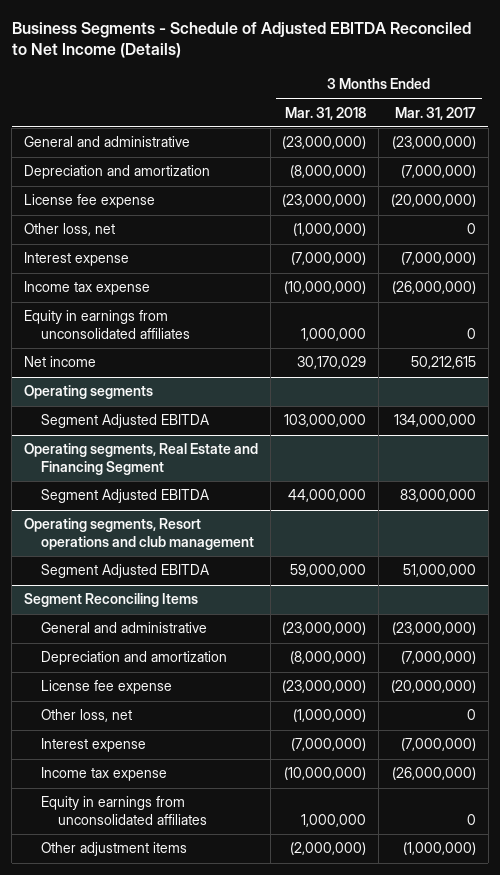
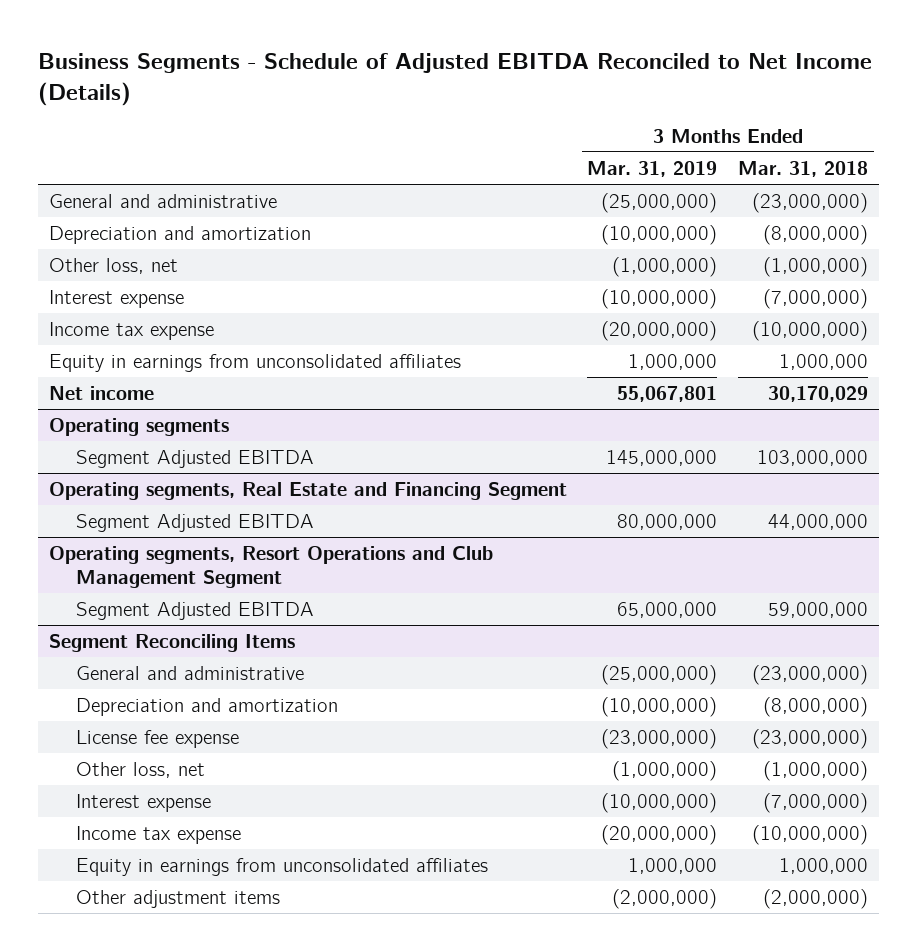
- | 3 Months Ended Mar. 31, 2018 | 3 Months Ended Mar. 31, 2017
+ | 3 Months Ended Mar. 31, 2019 | 3 Months Ended Mar. 31, 2018
- License fee expense | (23,000,000) | (20,000,000)
- Operating segments, Resort operations and club management
+ Operating segments, Resort Operations and Club Management Segment

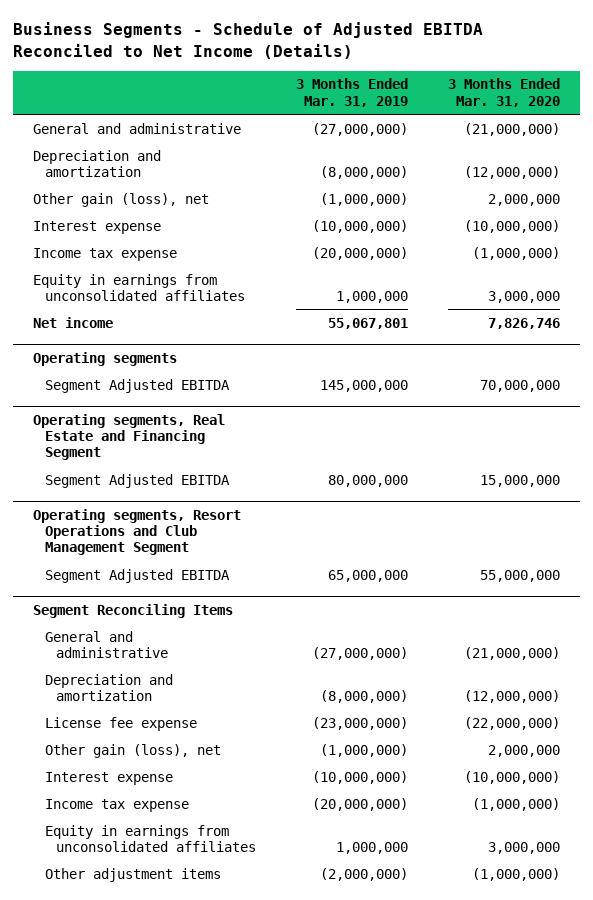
- | 3 Months Ended Mar. 31, 2019 | 3 Months Ended Mar. 31, 2018
+ | 3 Months Ended Mar. 31, 2019 | 3 Months Ended Mar. 31, 2020
- General and administrative | (25,000,000) | (23,000,000)
- Depreciation and amortization | (10,000,000) | (8,000,000)
- Other loss, net | (1,000,000) | (1,000,000)
+ General and administrative | (27,000,000) | (21,000,000)
+ Depreciation and amortization | (8,000,000) | (12,000,000)
+ Other gain (loss), net | (1,000,000) | 2,000,000
@ Segment Reconciling Items
- General and administrative | (25,000,000) | (23,000,000)
- Depreciation and amortization | (10,000,000) | (8,000,000)
+ General and administrative | (27,000,000) | (21,000,000)
+ Depreciation and amortization | (8,000,000) | (12,000,000)
- Other loss, net | (1,000,000) | (1,000,000)
+ Other gain (loss), net | (1,000,000) | 2,000,000

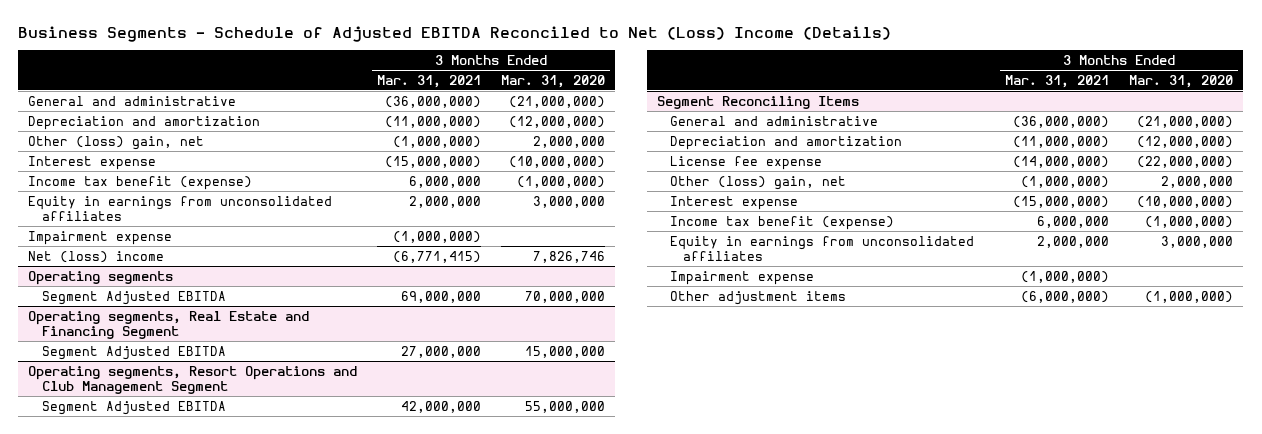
- Business Segments - Schedule of Adjusted EBITDA Reconciled to Net Income (Details)
+ Business Segments - Schedule of Adjusted EBITDA Reconciled to Net (Loss) Income (Details)
- | 3 Months Ended Mar. 31, 2019 | 3 Months Ended Mar. 31, 2020
+ | 3 Months Ended Mar. 31, 2021 | 3 Months Ended Mar. 31, 2020
- Other gain (loss), net | (1,000,000) | 2,000,000
+ Other (loss) gain, net | (1,000,000) | 2,000,000
- Income tax expense | (20,000,000) | (1,000,000)
+ Income tax benefit (expense) | 6,000,000 | (1,000,000)
- Net income | 55,067,801 | 7,826,746
+ Impairment expense | (1,000,000) |
+ Net (loss) income | (6,771,415) | 7,826,746
@ Segment Reconciling Items
- Other gain (loss), net | (1,000,000) | 2,000,000
+ Other (loss) gain, net | (1,000,000) | 2,000,000
- Income tax expense | (20,000,000) | (1,000,000)
+ Income tax benefit (expense) | 6,000,000 | (1,000,000)
+ Impairment expense | (1,000,000) |

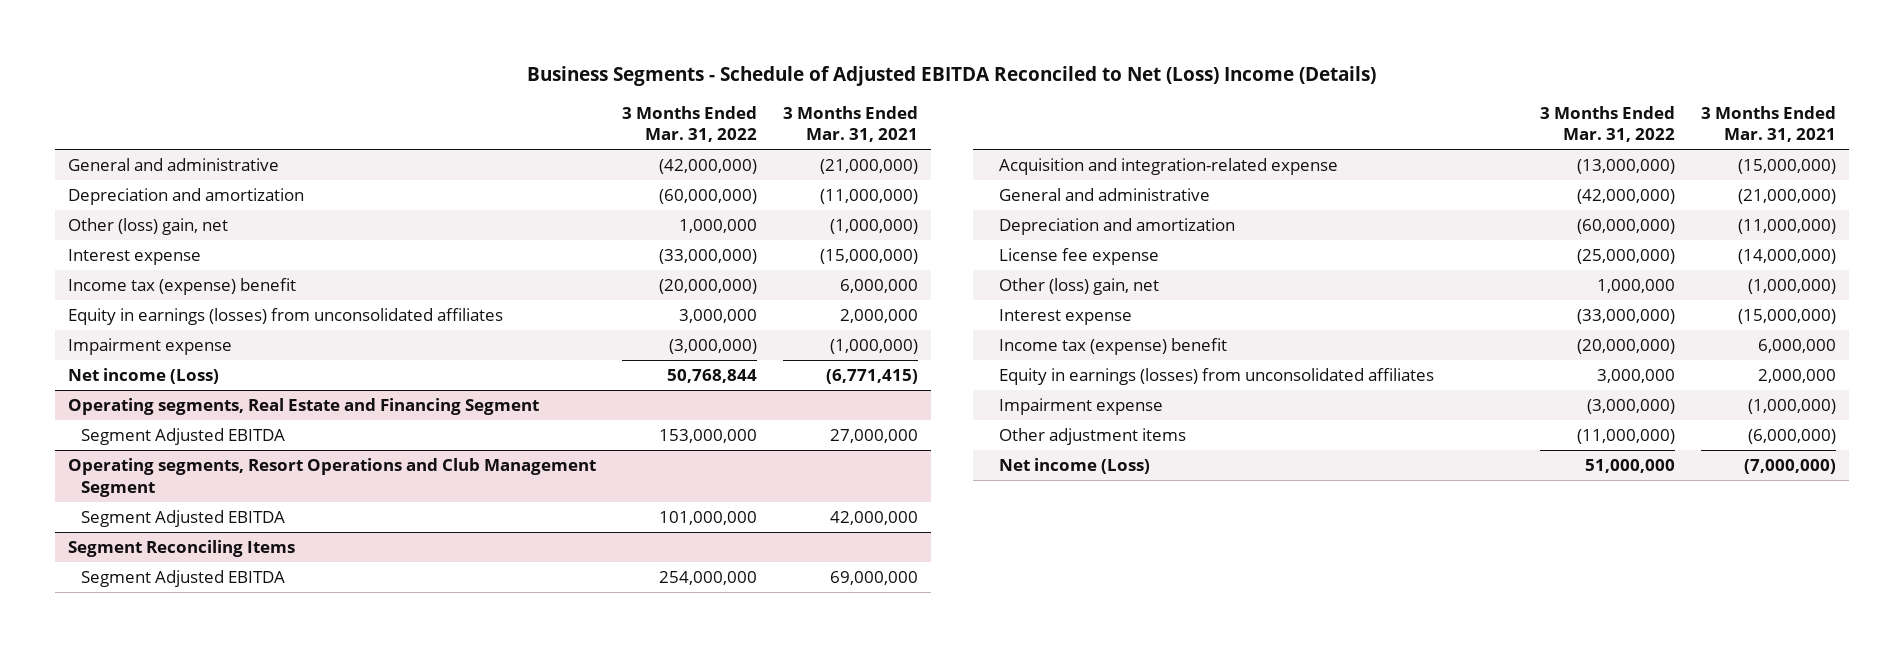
- | 3 Months Ended Mar. 31, 2021 | 3 Months Ended Mar. 31, 2020
+ | 3 Months Ended Mar. 31, 2022 | 3 Months Ended Mar. 31, 2021
- General and administrative | (36,000,000) | (21,000,000)
+ General and administrative | (42,000,000) | (21,000,000)
- Income tax benefit (expense) | 6,000,000 | (1,000,000)
- Equity in earnings from unconsolidated affiliates | 2,000,000 | 3,000,000
+ Income tax (expense) benefit | (20,000,000) | 6,000,000
+ Equity in earnings (losses) from unconsolidated affiliates | 3,000,000 | 2,000,000
- Net (loss) income | (6,771,415) | 7,826,746
- Operating segments
- Segment Adjusted EBITDA | 69,000,000 | 70,000,000
+ Net income (Loss) | 50,768,844 | (6,771,415)
@ Segment Reconciling Items
- General and administrative | (36,000,000) | (21,000,000)
+ Segment Adjusted EBITDA | 254,000,000 | 69,000,000
+ Acquisition and integration-related expense | (13,000,000) | (15,000,000)
+ General and administrative | (42,000,000) | (21,000,000)
- Income tax benefit (expense) | 6,000,000 | (1,000,000)
- Equity in earnings from unconsolidated affiliates | 2,000,000 | 3,000,000
+ Income tax (expense) benefit | (20,000,000) | 6,000,000
+ Equity in earnings (losses) from unconsolidated affiliates | 3,000,000 | 2,000,000
+ Net income (Loss) | 51,000,000 | (7,000,000)

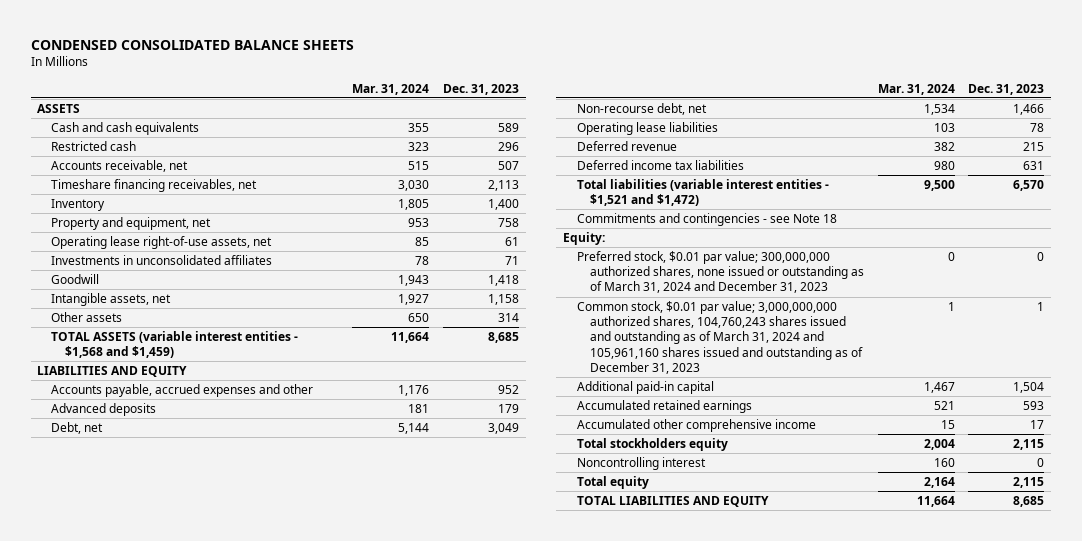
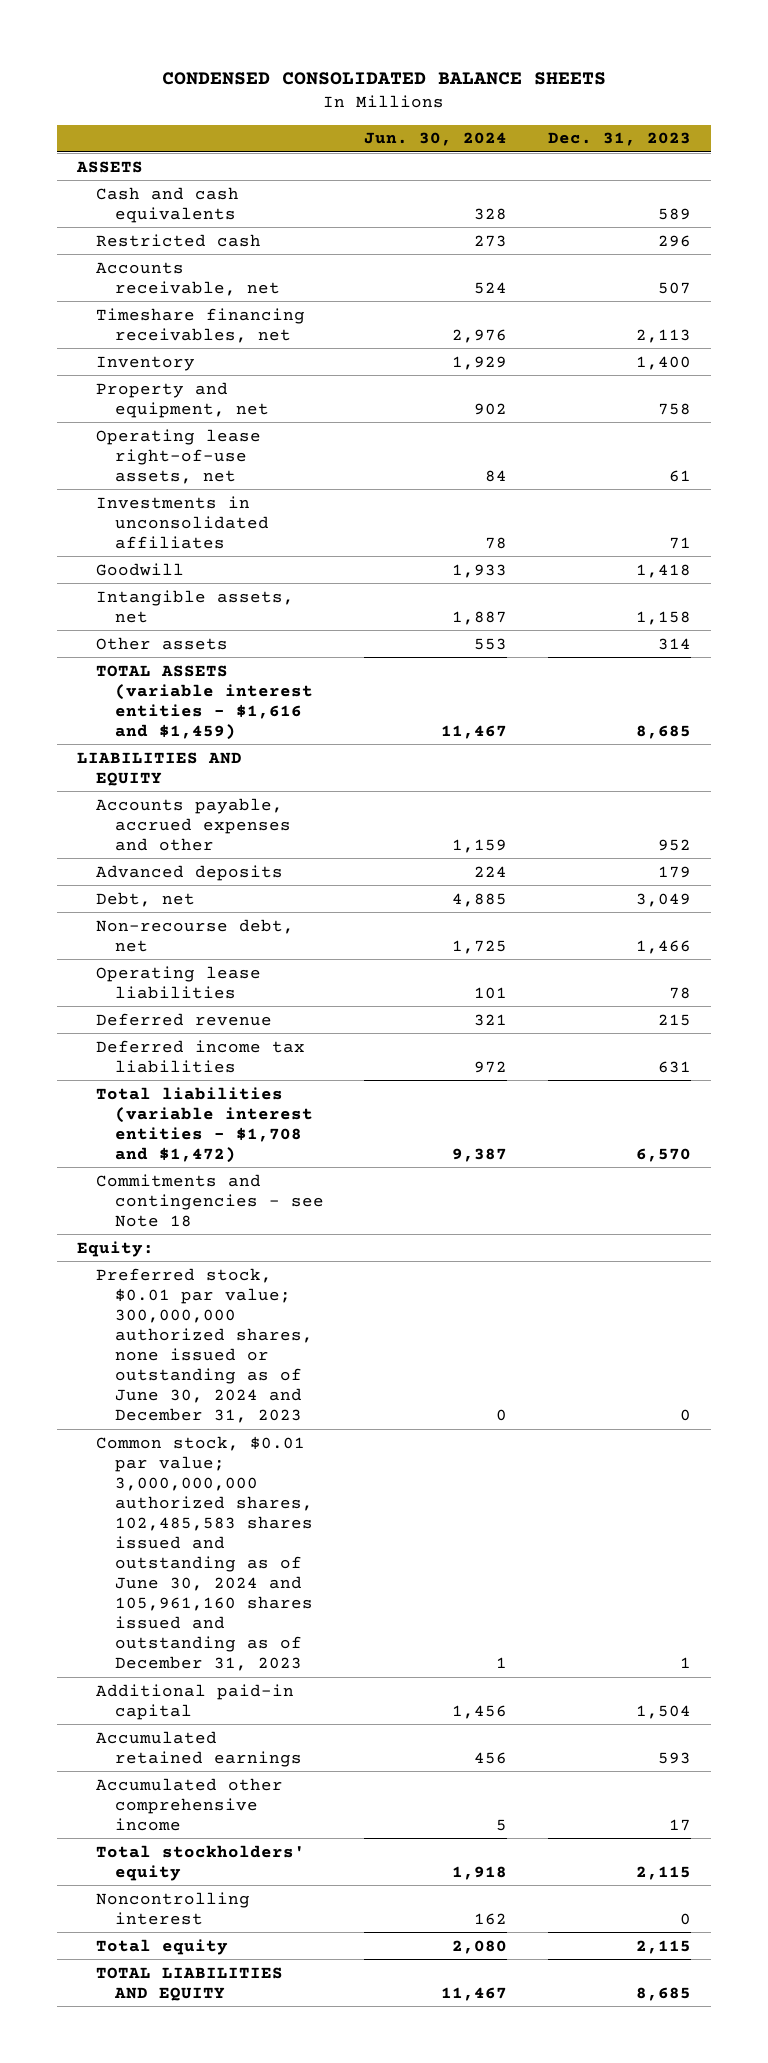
- | Mar. 31, 2024 | Dec. 31, 2023
+ | Jun. 30, 2024 | Dec. 31, 2023
- TOTAL ASSETS (variable interest entities - $1,568 and $1,459) | 11,664 | 8,685
+ TOTAL ASSETS (variable interest entities - $1,616 and $1,459) | 11,467 | 8,685
- Total liabilities (variable interest entities - $1,521 and $1,472) | 9,500 | 6,570
+ Total liabilities (variable interest entities - $1,708 and $1,472) | 9,387 | 6,570
- Preferred stock, $0.01 par value; 300,000,000 authorized shares, none issued or outstanding as of March 31, 2024 and December 31, 2023 | 0 | 0
- Common stock, $0.01 par value; 3,000,000,000 authorized shares, 104,760,243 shares issued and outstanding as of March 31, 2024 and 105,961,160 shares issued and outstanding as of December 31, 2023 | 1 | 1
+ Preferred stock, $0.01 par value; 300,000,000 authorized shares, none issued or outstanding as of June 30, 2024 and December 31, 2023 | 0 | 0
+ Common stock, $0.01 par value; 3,000,000,000 authorized shares, 102,485,583 shares issued and outstanding as of June 30, 2024 and 105,961,160 shares issued and outstanding as of December 31, 2023 | 1 | 1
- Total stockholders equity | 2,004 | 2,115
+ Total stockholders' equity | 1,918 | 2,115

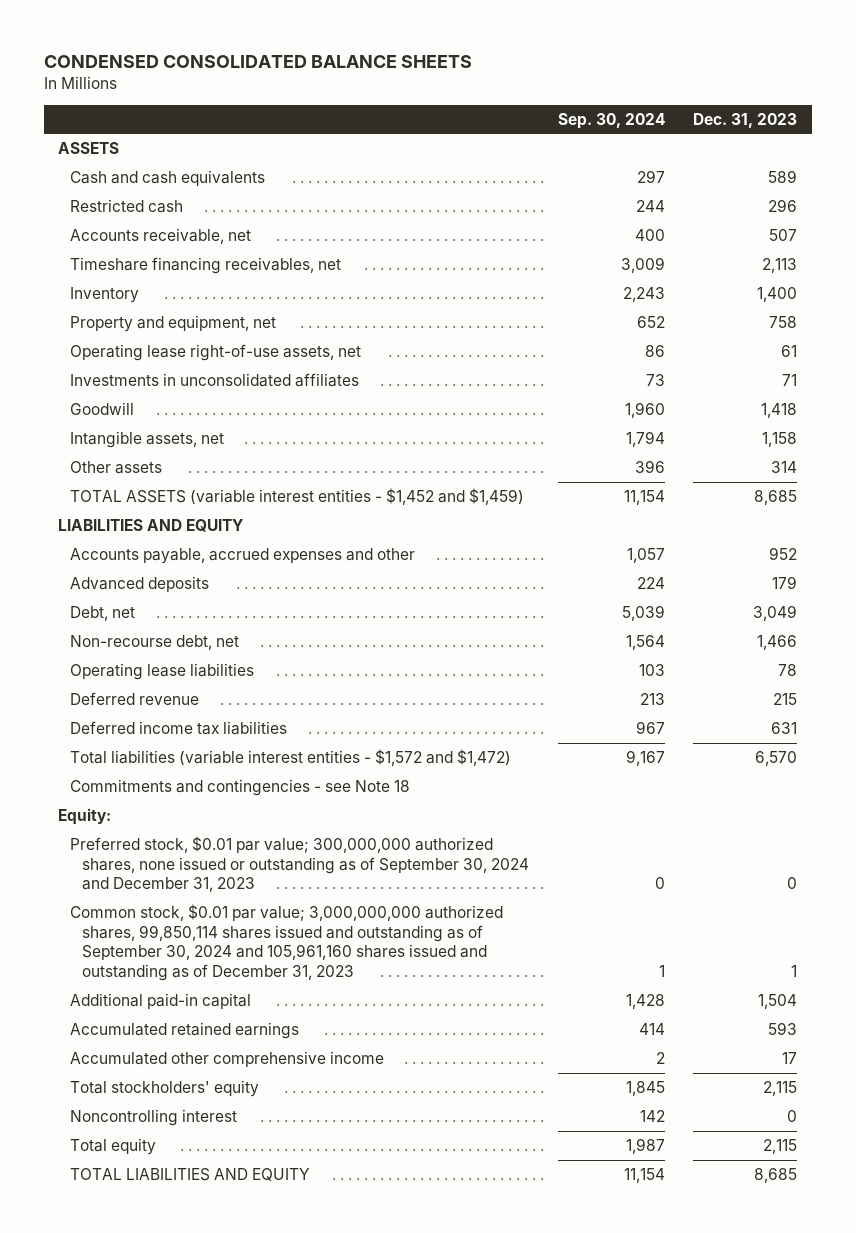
- | Jun. 30, 2024 | Dec. 31, 2023
+ | Sep. 30, 2024 | Dec. 31, 2023
- TOTAL ASSETS (variable interest entities - $1,616 and $1,459) | 11,467 | 8,685
+ TOTAL ASSETS (variable interest entities - $1,452 and $1,459) | 11,154 | 8,685
- Total liabilities (variable interest entities - $1,708 and $1,472) | 9,387 | 6,570
+ Total liabilities (variable interest entities - $1,572 and $1,472) | 9,167 | 6,570
- Preferred stock, $0.01 par value; 300,000,000 authorized shares, none issued or outstanding as of June 30, 2024 and December 31, 2023 | 0 | 0
- Common stock, $0.01 par value; 3,000,000,000 authorized shares, 102,485,583 shares issued and outstanding as of June 30, 2024 and 105,961,160 shares issued and outstanding as of December 31, 2023 | 1 | 1
+ Preferred stock, $0.01 par value; 300,000,000 authorized shares, none issued or outstanding as of September 30, 2024 and December 31, 2023 | 0 | 0
+ Common stock, $0.01 par value; 3,000,000,000 authorized shares, 99,850,114 shares issued and outstanding as of September 30, 2024 and 105,961,160 shares issued and outstanding as of December 31, 2023 | 1 | 1

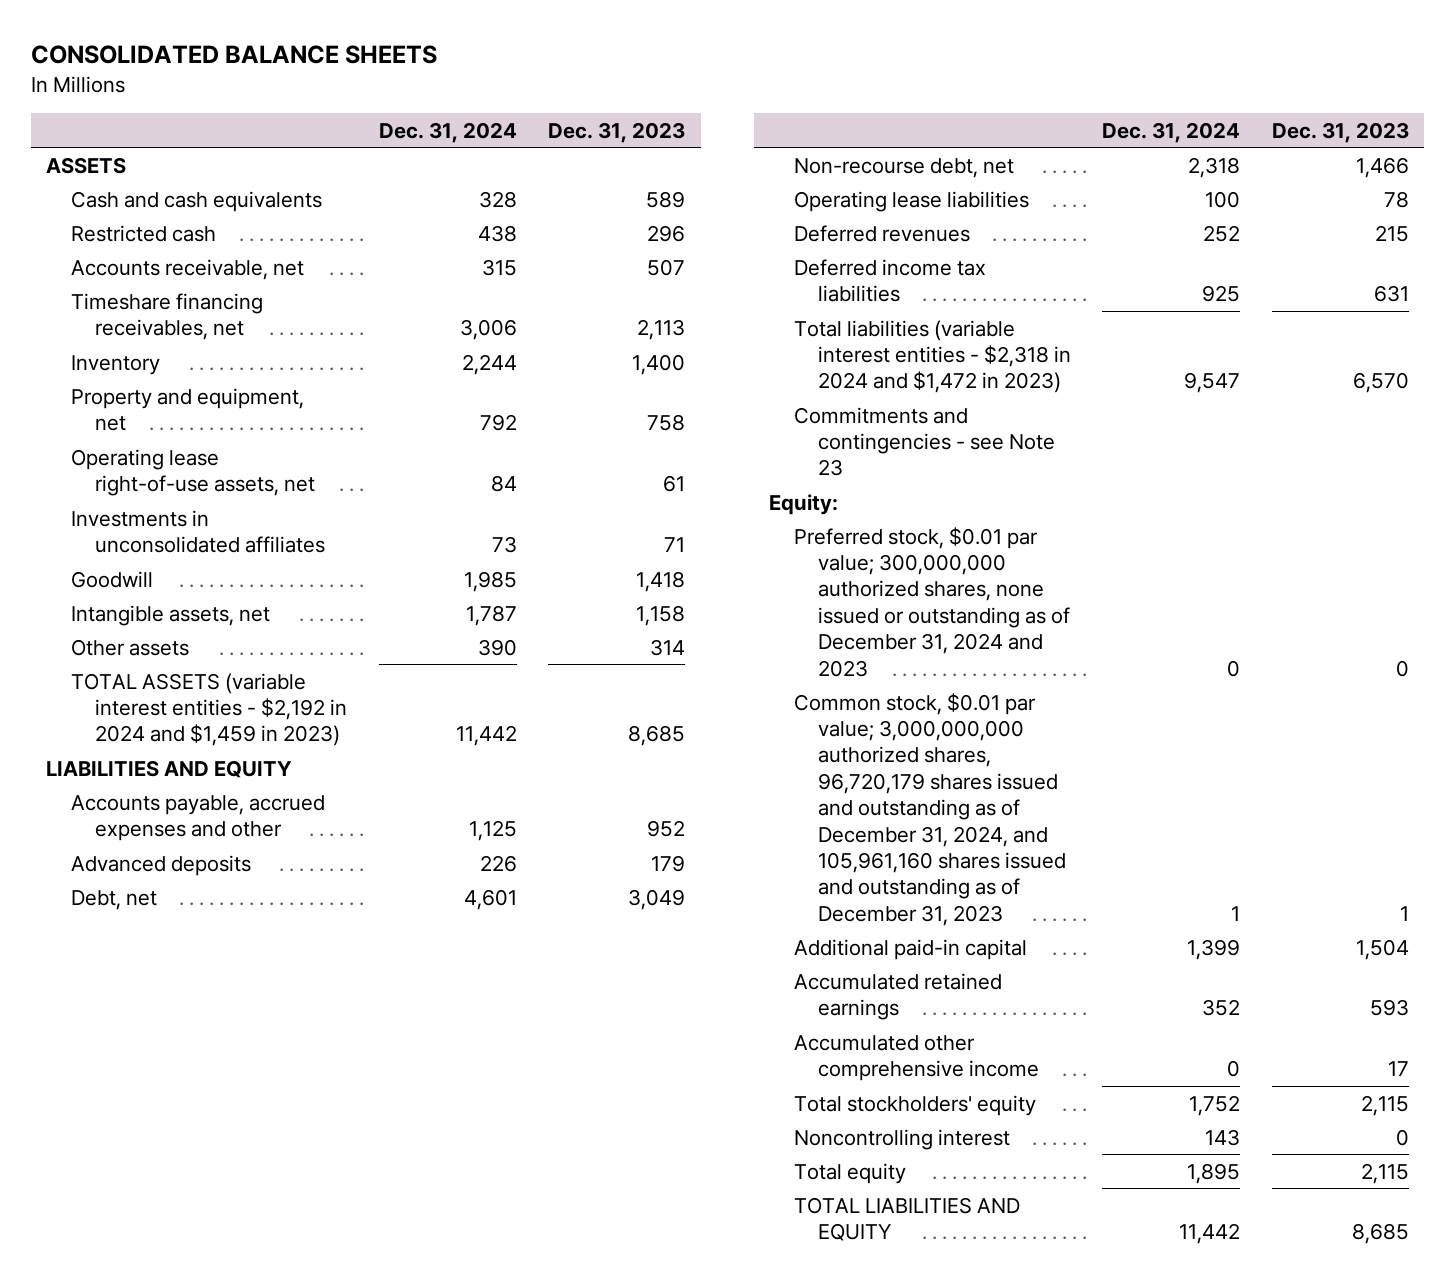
- CONDENSED CONSOLIDATED BALANCE SHEETS
+ CONSOLIDATED BALANCE SHEETS
- | Sep. 30, 2024 | Dec. 31, 2023
+ | Dec. 31, 2024 | Dec. 31, 2023
- TOTAL ASSETS (variable interest entities - $1,452 and $1,459) | 11,154 | 8,685
+ TOTAL ASSETS (variable interest entities - $2,192 in 2024 and $1,459 in 2023) | 11,442 | 8,685
- Deferred revenue | 213 | 215
+ Deferred revenues | 252 | 215
- Total liabilities (variable interest entities - $1,572 and $1,472) | 9,167 | 6,570
- Commitments and contingencies - see Note 18
+ Total liabilities (variable interest entities - $2,318 in 2024 and $1,472 in 2023) | 9,547 | 6,570
+ Commitments and contingencies - see Note 23
- Preferred stock, $0.01 par value; 300,000,000 authorized shares, none issued or outstanding as of September 30, 2024 and December 31, 2023 | 0 | 0
- Common stock, $0.01 par value; 3,000,000,000 authorized shares, 99,850,114 shares issued and outstanding as of September 30, 2024 and 105,961,160 shares issued and outstanding as of December 31, 2023 | 1 | 1
+ Preferred stock, $0.01 par value; 300,000,000 authorized shares, none issued or outstanding as of December 31, 2024 and 2023 | 0 | 0
+ Common stock, $0.01 par value; 3,000,000,000 authorized shares, 96,720,179 shares issued and outstanding as of December 31, 2024, and 105,961,160 shares issued and outstanding as of December 31, 2023 | 1 | 1

